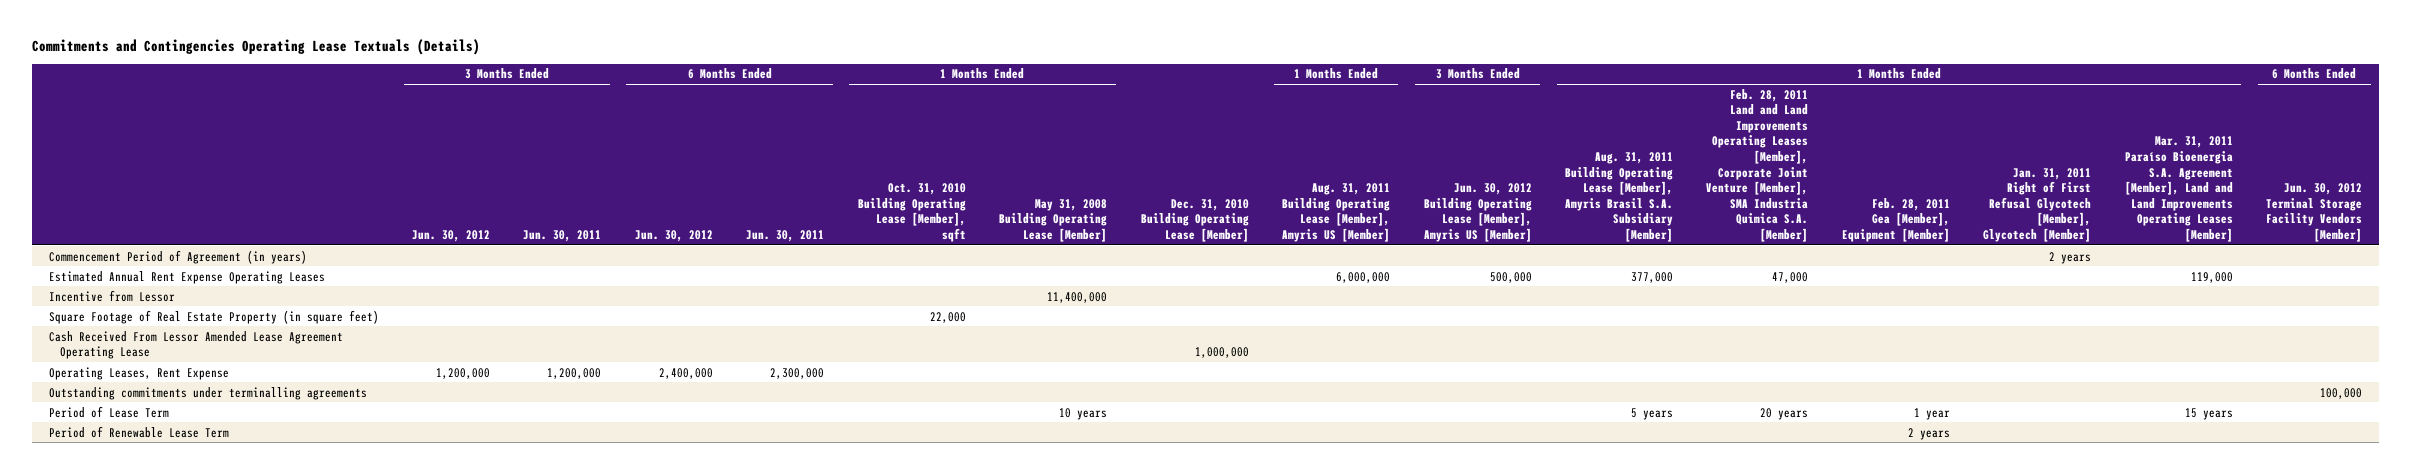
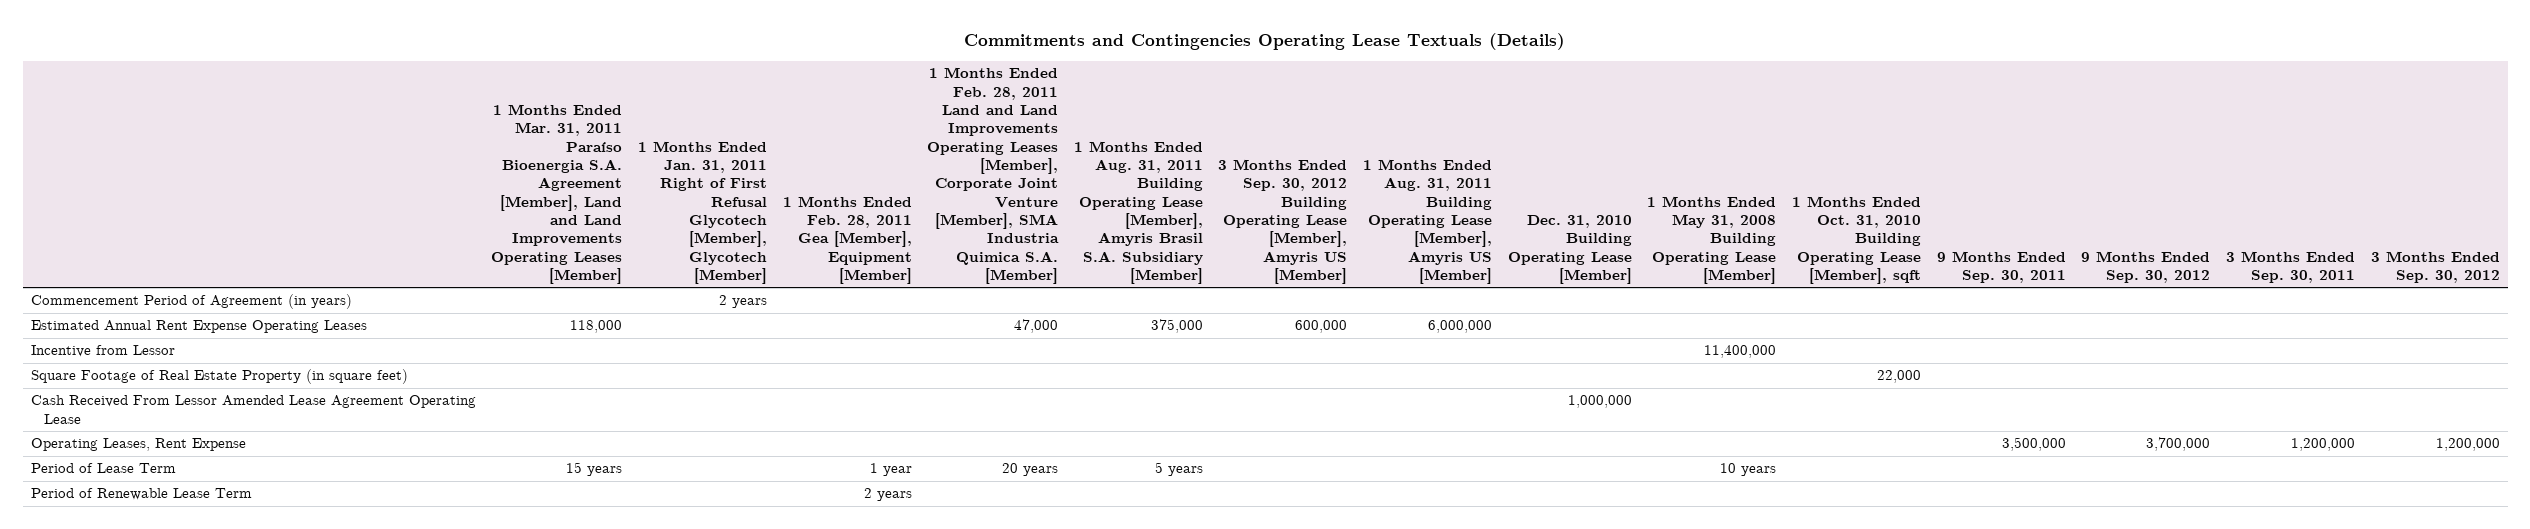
- | 3 Months Ended Jun. 30, 2012 | 3 Months Ended Jun. 30, 2011 | 6 Months Ended Jun. 30, 2012 | 6 Months Ended Jun. 30, 2011 | 1 Months Ended Oct. 31, 2010 Building Operating Lease [Member], sqft | 1 Months Ended May 31, 2008 Building Operating Lease [Member] | Dec. 31, 2010 Building Operating Lease [Member] | 1 Months Ended Aug. 31, 2011 Building Operating Lease [Member], Amyris US [Member] | 3 Months Ended Jun. 30, 2012 Building Operating Lease [Member], Amyris US [Member] | 1 Months Ended Aug. 31, 2011 Building Operating Lease [Member], Amyris Brasil S.A. Subsidiary [Member] | 1 Months Ended Feb. 28, 2011 Land and Land Improvements Operating Leases [Member], Corporate Joint Venture [Member], SMA Industria Quimica S.A. [Member] | 1 Months Ended Feb. 28, 2011 Gea [Member], Equipment [Member] | 1 Months Ended Jan. 31, 2011 Right of First Refusal Glycotech [Member], Glycotech [Member] | 1 Months Ended Mar. 31, 2011 Paraíso Bioenergia S.A. Agreement [Member], Land and Land Improvements Operating Leases [Member] | 6 Months Ended Jun. 30, 2012 Terminal Storage Facility Vendors [Member]
+ | 1 Months Ended Mar. 31, 2011 Paraíso Bioenergia S.A. Agreement [Member], Land and Land Improvements Operating Leases [Member] | 1 Months Ended Jan. 31, 2011 Right of First Refusal Glycotech [Member], Glycotech [Member] | 1 Months Ended Feb. 28, 2011 Gea [Member], Equipment [Member] | 1 Months Ended Feb. 28, 2011 Land and Land Improvements Operating Leases [Member], Corporate Joint Venture [Member], SMA Industria Quimica S.A. [Member] | 1 Months Ended Aug. 31, 2011 Building Operating Lease [Member], Amyris Brasil S.A. Subsidiary [Member] | 3 Months Ended Sep. 30, 2012 Building Operating Lease [Member], Amyris US [Member] | 1 Months Ended Aug. 31, 2011 Building Operating Lease [Member], Amyris US [Member] | Dec. 31, 2010 Building Operating Lease [Member] | 1 Months Ended May 31, 2008 Building Operating Lease [Member] | 1 Months Ended Oct. 31, 2010 Building Operating Lease [Member], sqft | 9 Months Ended Sep. 30, 2011 | 9 Months Ended Sep. 30, 2012 | 3 Months Ended Sep. 30, 2011 | 3 Months Ended Sep. 30, 2012
- Estimated Annual Rent Expense Operating Leases | | | | | | | | 6,000,000 | 500,000 | 377,000 | 47,000 | | | 119,000 |
+ Estimated Annual Rent Expense Operating Leases | 118,000 | | | 47,000 | 375,000 | 600,000 | 6,000,000 | | | | | | |
- Outstanding commitments under terminalling agreements | | | | | | | | | | | | | | | 100,000

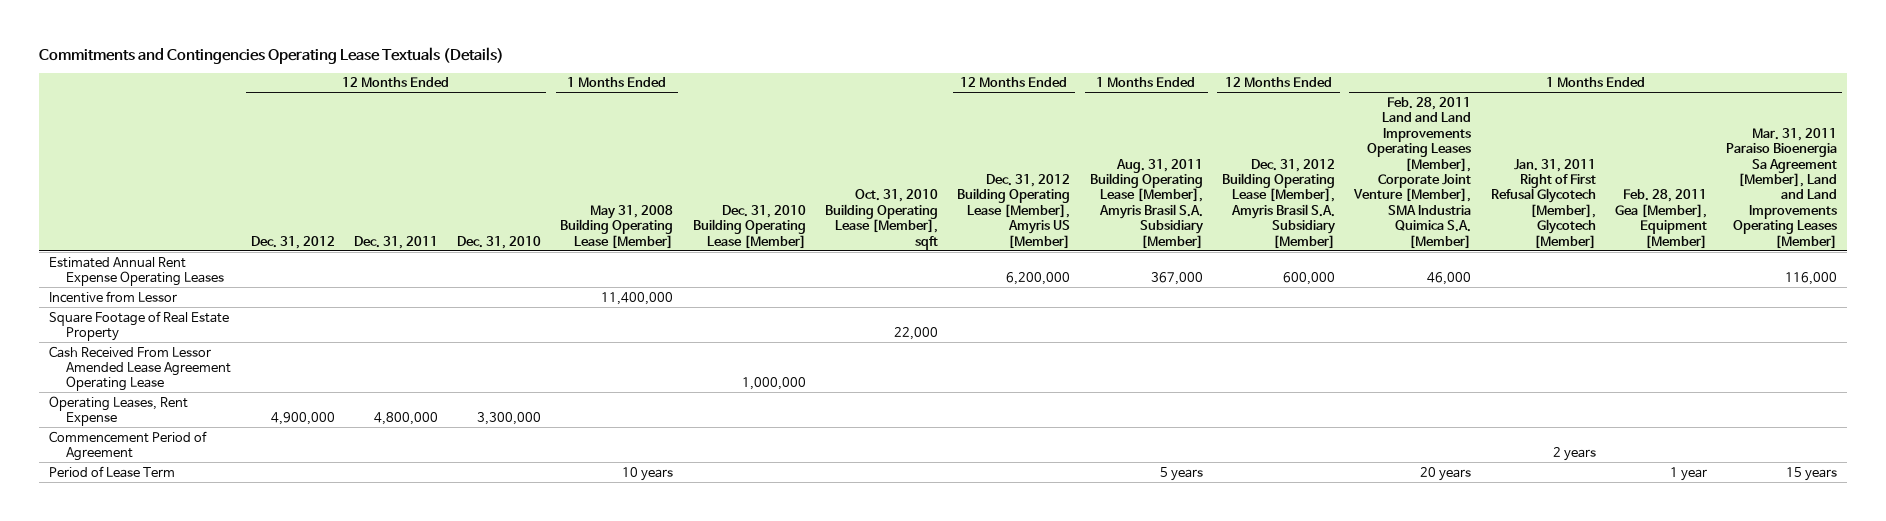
- | 1 Months Ended Mar. 31, 2011 Paraíso Bioenergia S.A. Agreement [Member], Land and Land Improvements Operating Leases [Member] | 1 Months Ended Jan. 31, 2011 Right of First Refusal Glycotech [Member], Glycotech [Member] | 1 Months Ended Feb. 28, 2011 Gea [Member], Equipment [Member] | 1 Months Ended Feb. 28, 2011 Land and Land Improvements Operating Leases [Member], Corporate Joint Venture [Member], SMA Industria Quimica S.A. [Member] | 1 Months Ended Aug. 31, 2011 Building Operating Lease [Member], Amyris Brasil S.A. Subsidiary [Member] | 3 Months Ended Sep. 30, 2012 Building Operating Lease [Member], Amyris US [Member] | 1 Months Ended Aug. 31, 2011 Building Operating Lease [Member], Amyris US [Member] | Dec. 31, 2010 Building Operating Lease [Member] | 1 Months Ended May 31, 2008 Building Operating Lease [Member] | 1 Months Ended Oct. 31, 2010 Building Operating Lease [Member], sqft | 9 Months Ended Sep. 30, 2011 | 9 Months Ended Sep. 30, 2012 | 3 Months Ended Sep. 30, 2011 | 3 Months Ended Sep. 30, 2012
+ | 12 Months Ended Dec. 31, 2012 | 12 Months Ended Dec. 31, 2011 | 12 Months Ended Dec. 31, 2010 | 1 Months Ended May 31, 2008 Building Operating Lease [Member] | Dec. 31, 2010 Building Operating Lease [Member] | Oct. 31, 2010 Building Operating Lease [Member], sqft | 12 Months Ended Dec. 31, 2012 Building Operating Lease [Member], Amyris US [Member] | 1 Months Ended Aug. 31, 2011 Building Operating Lease [Member], Amyris Brasil S.A. Subsidiary [Member] | 12 Months Ended Dec. 31, 2012 Building Operating Lease [Member], Amyris Brasil S.A. Subsidiary [Member] | 1 Months Ended Feb. 28, 2011 Land and Land Improvements Operating Leases [Member], Corporate Joint Venture [Member], SMA Industria Quimica S.A. [Member] | 1 Months Ended Jan. 31, 2011 Right of First Refusal Glycotech [Member], Glycotech [Member] | 1 Months Ended Feb. 28, 2011 Gea [Member], Equipment [Member] | 1 Months Ended Mar. 31, 2011 Paraiso Bioenergia Sa Agreement [Member], Land and Land Improvements Operating Leases [Member]
- Commencement Period of Agreement (in years) | | 2 years | | | | | | | | | | | |
- Estimated Annual Rent Expense Operating Leases | 118,000 | | | 47,000 | 375,000 | 600,000 | 6,000,000 | | | | | | |
+ Estimated Annual Rent Expense Operating Leases | | | | | | | 6,200,000 | 367,000 | 600,000 | 46,000 | | | 116,000
- Square Footage of Real Estate Property (in square feet) | | | | | | | | | | 22,000 | | | |
+ Square Footage of Real Estate Property | | | | | | 22,000 | | | | | | |
+ Commencement Period of Agreement | | | | | | | | | | | 2 years | |
- Period of Renewable Lease Term | | | 2 years | | | | | | | | | | |

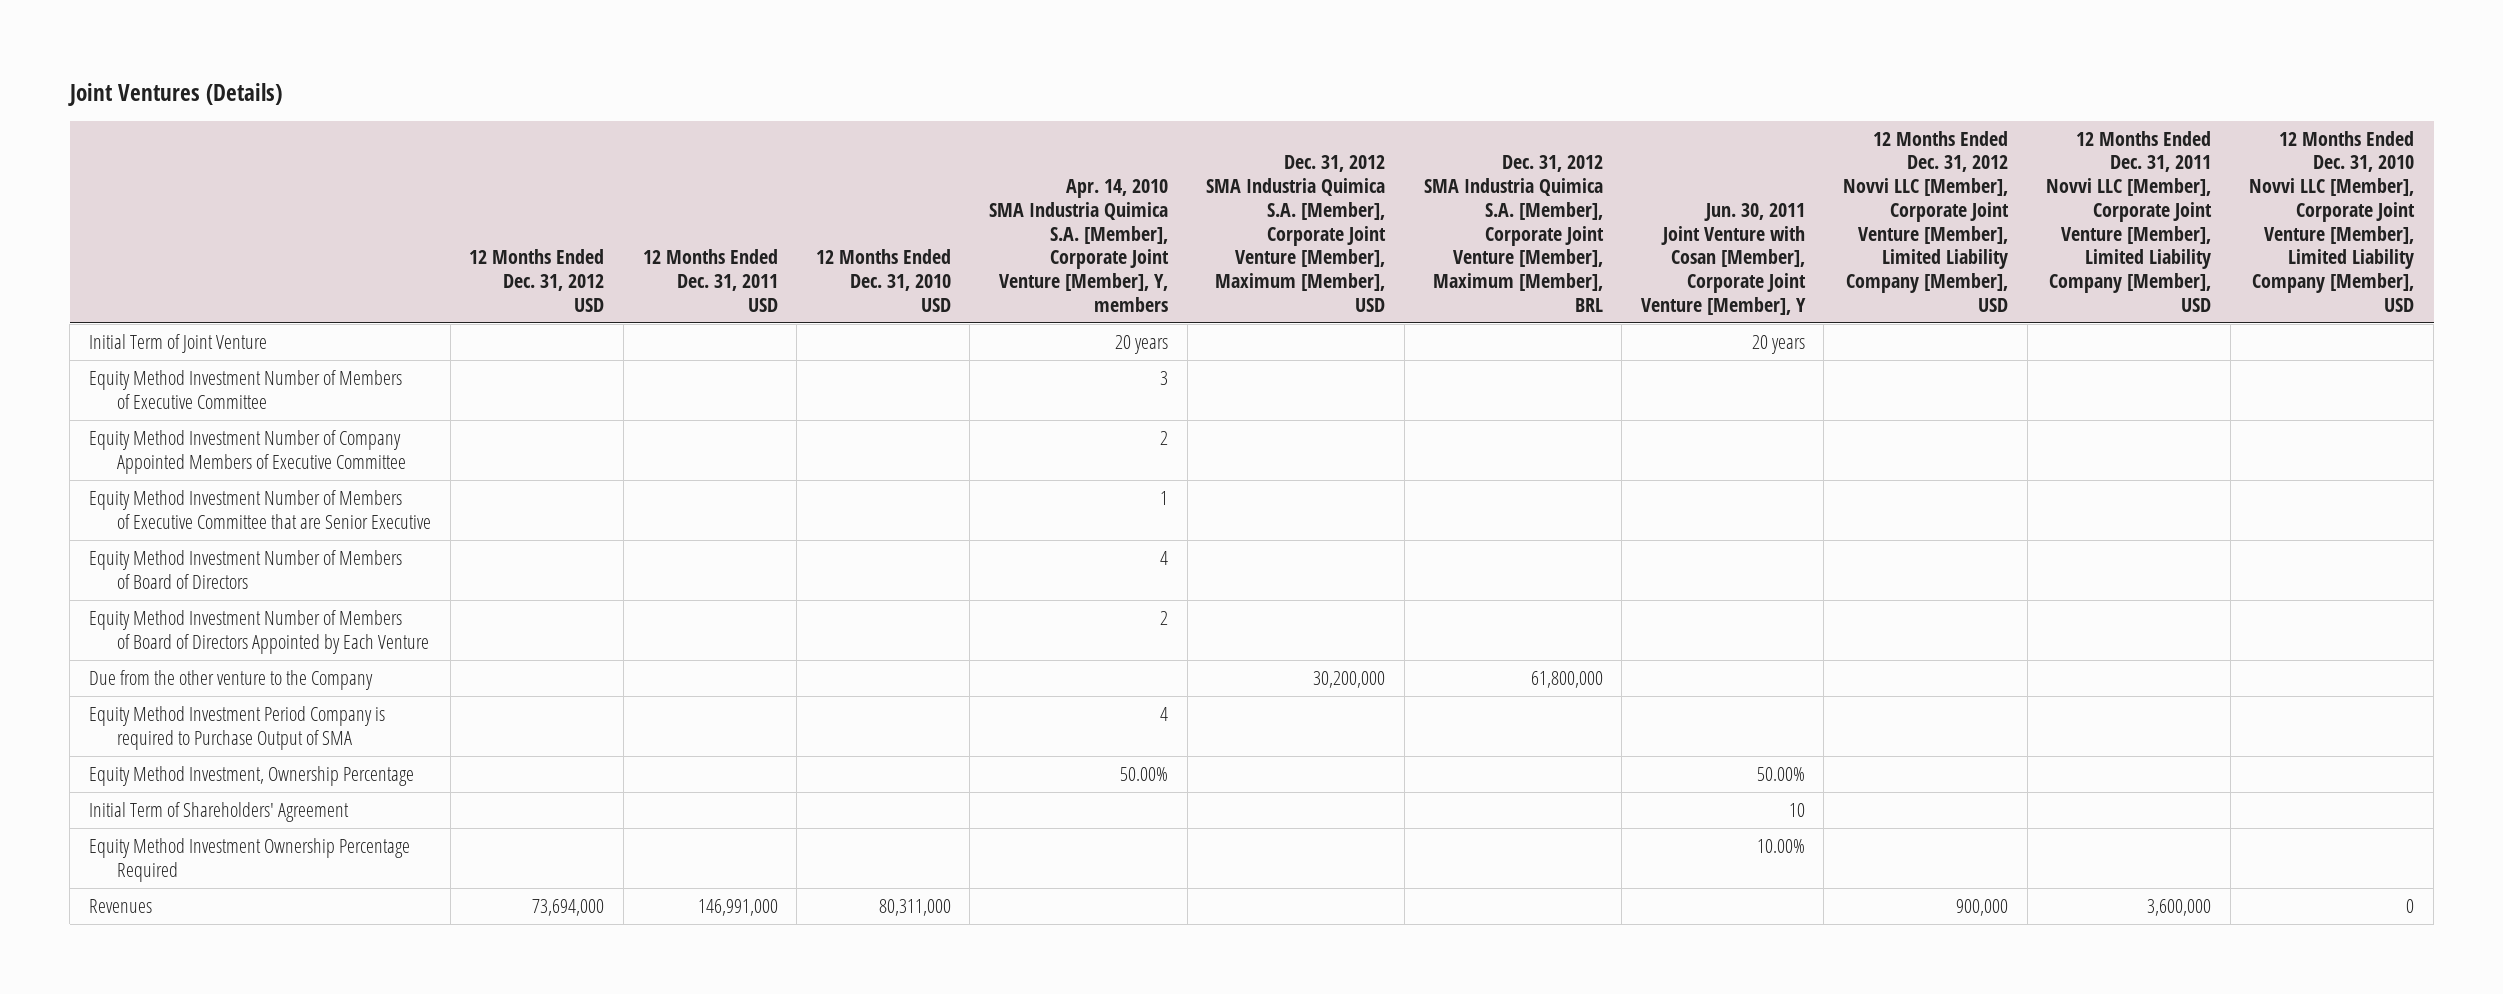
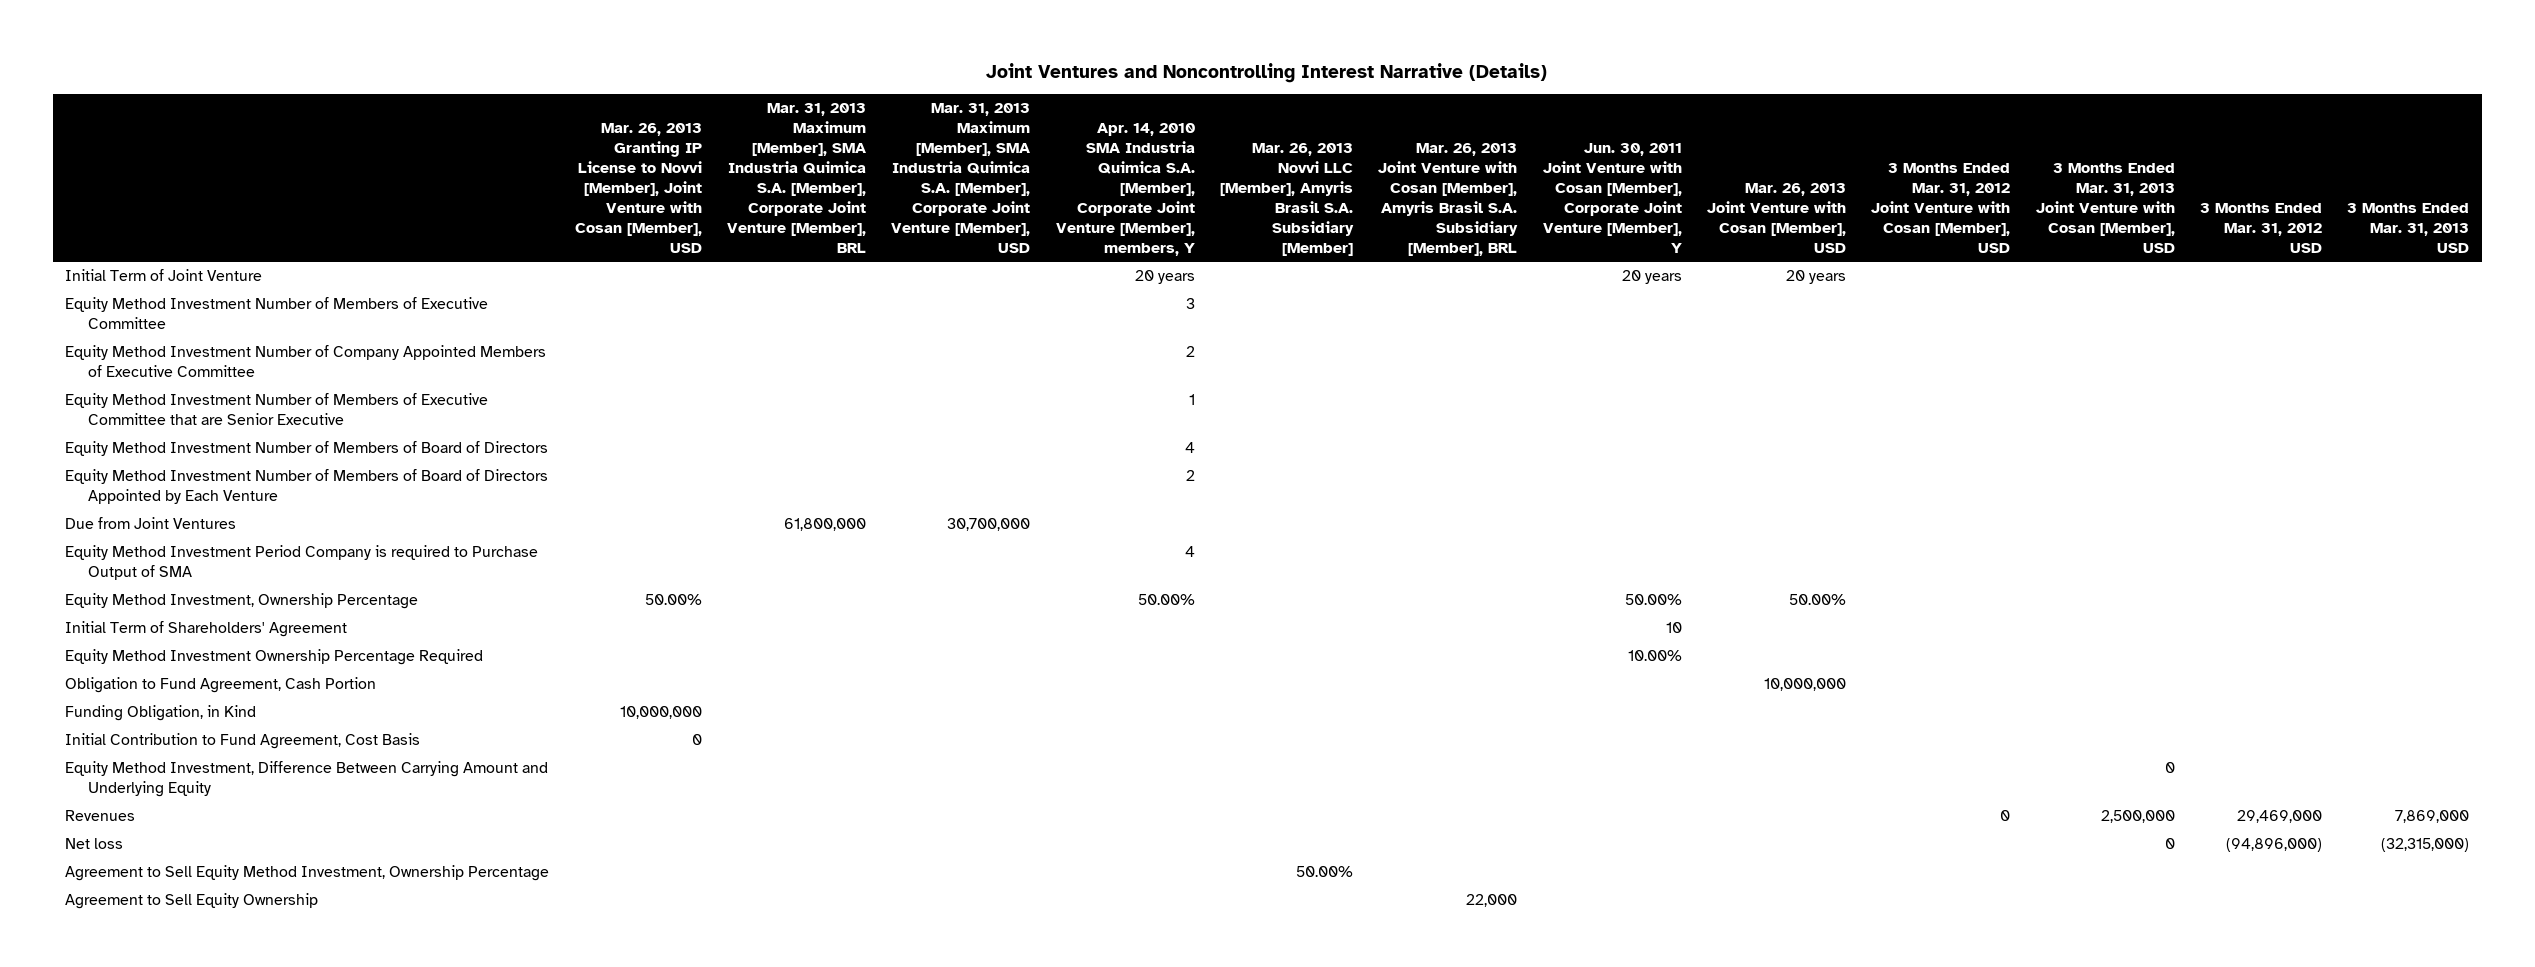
- Joint Ventures (Details)
+ Joint Ventures and Noncontrolling Interest Narrative (Details)
- | 12 Months Ended Dec. 31, 2012 USD | 12 Months Ended Dec. 31, 2011 USD | 12 Months Ended Dec. 31, 2010 USD | Apr. 14, 2010 SMA Industria Quimica S.A. [Member], Corporate Joint Venture [Member], Y, members | Dec. 31, 2012 SMA Industria Quimica S.A. [Member], Corporate Joint Venture [Member], Maximum [Member], USD | Dec. 31, 2012 SMA Industria Quimica S.A. [Member], Corporate Joint Venture [Member], Maximum [Member], BRL | Jun. 30, 2011 Joint Venture with Cosan [Member], Corporate Joint Venture [Member], Y | 12 Months Ended Dec. 31, 2012 Novvi LLC [Member], Corporate Joint Venture [Member], Limited Liability Company [Member], USD | 12 Months Ended Dec. 31, 2011 Novvi LLC [Member], Corporate Joint Venture [Member], Limited Liability Company [Member], USD | 12 Months Ended Dec. 31, 2010 Novvi LLC [Member], Corporate Joint Venture [Member], Limited Liability Company [Member], USD
+ | Mar. 26, 2013 Granting IP License to Novvi [Member], Joint Venture with Cosan [Member], USD | Mar. 31, 2013 Maximum [Member], SMA Industria Quimica S.A. [Member], Corporate Joint Venture [Member], BRL | Mar. 31, 2013 Maximum [Member], SMA Industria Quimica S.A. [Member], Corporate Joint Venture [Member], USD | Apr. 14, 2010 SMA Industria Quimica S.A. [Member], Corporate Joint Venture [Member], members, Y | Mar. 26, 2013 Novvi LLC [Member], Amyris Brasil S.A. Subsidiary [Member] | Mar. 26, 2013 Joint Venture with Cosan [Member], Amyris Brasil S.A. Subsidiary [Member], BRL | Jun. 30, 2011 Joint Venture with Cosan [Member], Corporate Joint Venture [Member], Y | Mar. 26, 2013 Joint Venture with Cosan [Member], USD | 3 Months Ended Mar. 31, 2012 Joint Venture with Cosan [Member], USD | 3 Months Ended Mar. 31, 2013 Joint Venture with Cosan [Member], USD | 3 Months Ended Mar. 31, 2012 USD | 3 Months Ended Mar. 31, 2013 USD
- Due from the other venture to the Company | | | | | 30,200,000 | 61,800,000 | | | |
+ Due from Joint Ventures | | 61,800,000 | 30,700,000 | | | | | | | | |
+ Obligation to Fund Agreement, Cash Portion | | | | | | | | 10,000,000 | | | |
+ Funding Obligation, in Kind | 10,000,000 | | | | | | | | | | |
+ Initial Contribution to Fund Agreement, Cost Basis | 0 | | | | | | | | | | |
+ Equity Method Investment, Difference Between Carrying Amount and Underlying Equity | | | | | | | | | | 0 | |
+ Net loss | | | | | | | | | | 0 | (94,896,000) | (32,315,000)
+ Agreement to Sell Equity Method Investment, Ownership Percentage | | | | | 50.00% | | | | | | |
+ Agreement to Sell Equity Ownership | | | | | | 22,000 | | | | | |

